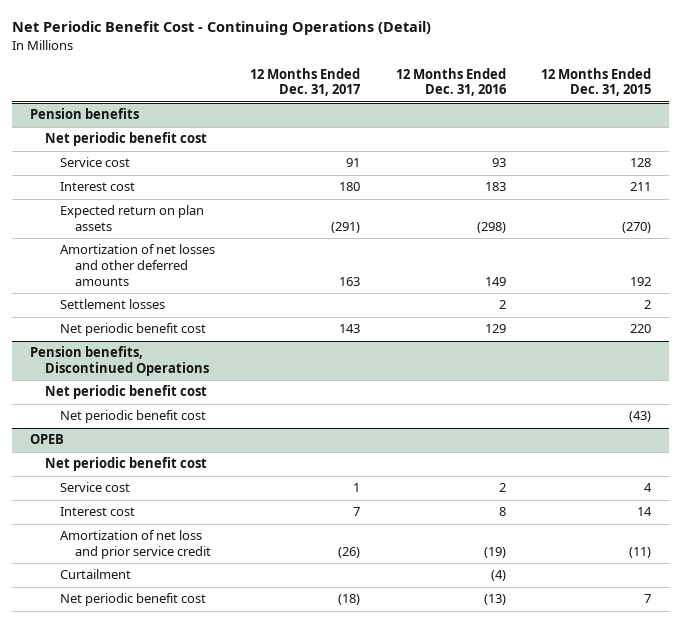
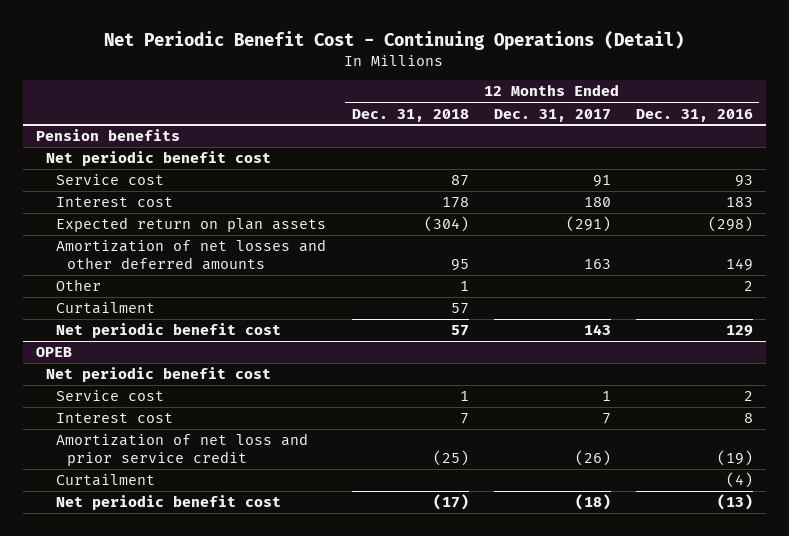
- | 12 Months Ended Dec. 31, 2017 | 12 Months Ended Dec. 31, 2016 | 12 Months Ended Dec. 31, 2015
+ | 12 Months Ended Dec. 31, 2018 | 12 Months Ended Dec. 31, 2017 | 12 Months Ended Dec. 31, 2016
@ Pension benefits
- Settlement losses | | 2 | 2
+ Other | 1 | | 2
+ Curtailment | 57 | |
- Pension benefits, Discontinued Operations
- Net periodic benefit cost
- Net periodic benefit cost | | | (43)

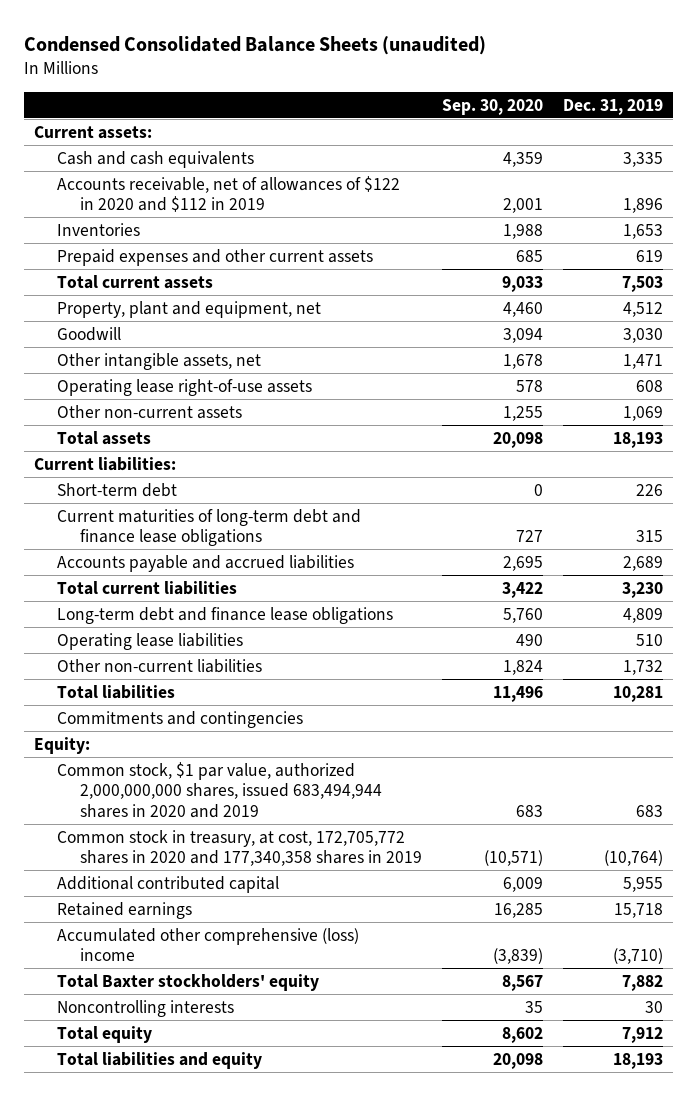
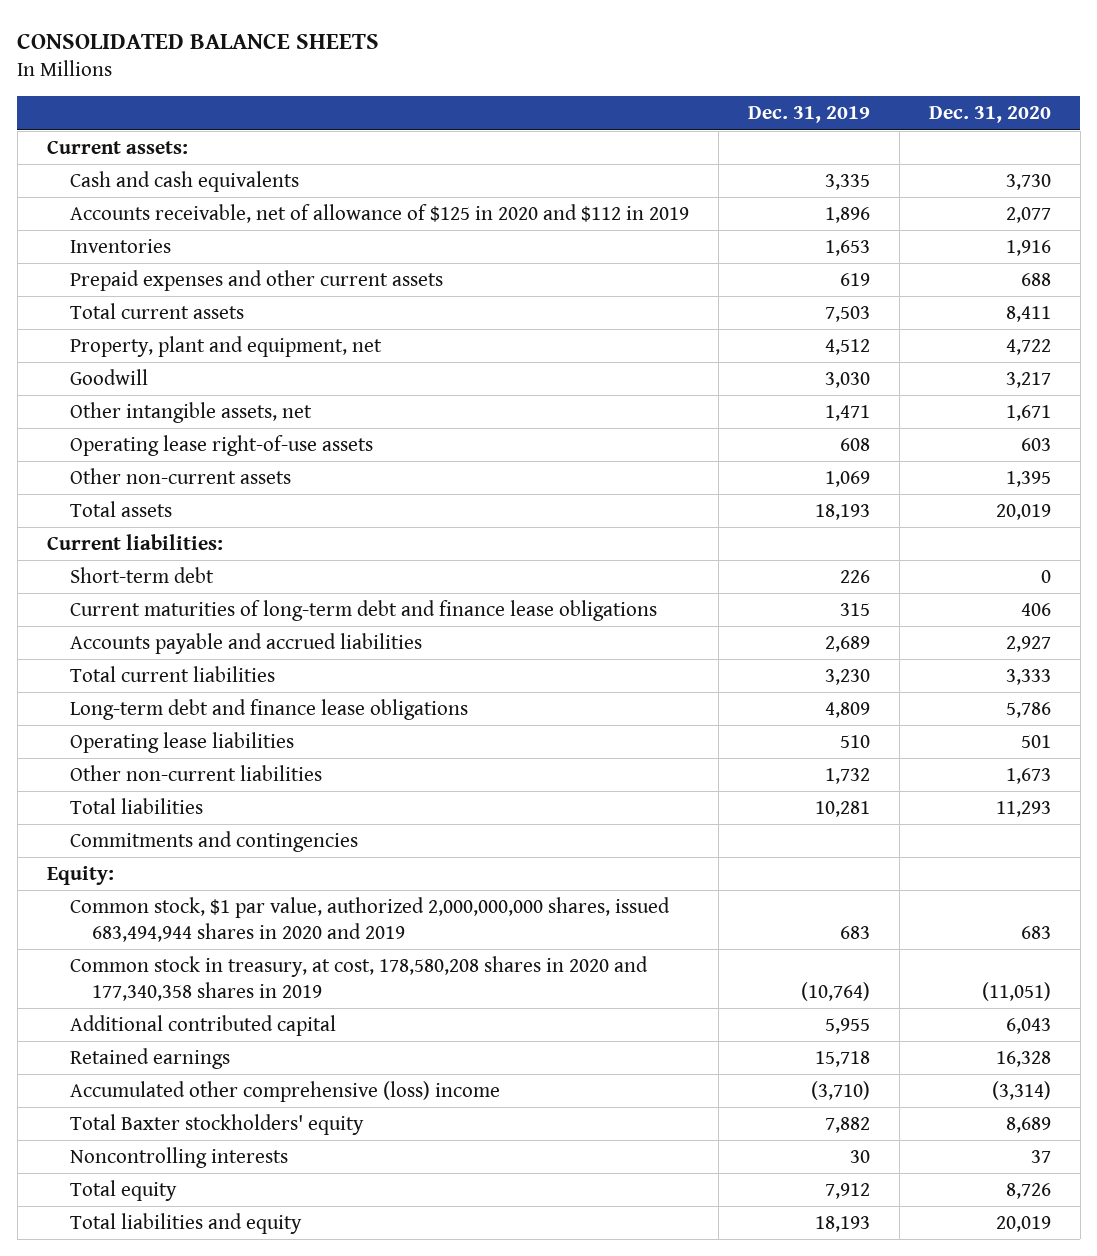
- Condensed Consolidated Balance Sheets (unaudited)
+ CONSOLIDATED BALANCE SHEETS
- | Sep. 30, 2020 | Dec. 31, 2019
+ | Dec. 31, 2019 | Dec. 31, 2020
- Accounts receivable, net of allowances of $122 in 2020 and $112 in 2019 | 2,001 | 1,896
+ Accounts receivable, net of allowance of $125 in 2020 and $112 in 2019 | 1,896 | 2,077
- Common stock in treasury, at cost, 172,705,772 shares in 2020 and 177,340,358 shares in 2019 | (10,571) | (10,764)
+ Common stock in treasury, at cost, 178,580,208 shares in 2020 and 177,340,358 shares in 2019 | (10,764) | (11,051)

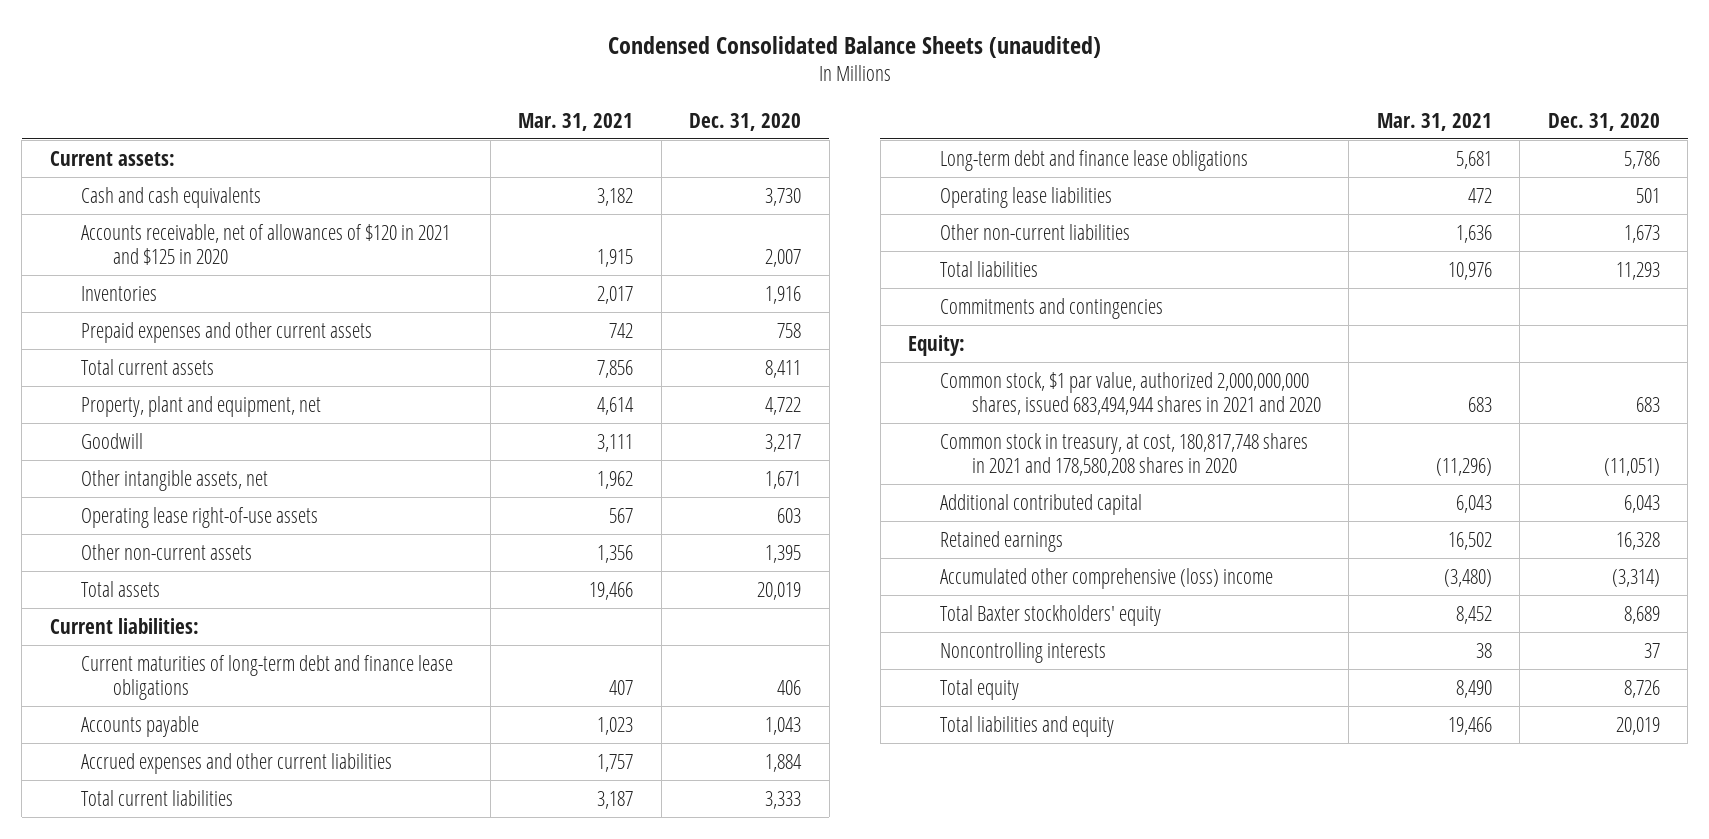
- CONSOLIDATED BALANCE SHEETS
+ Condensed Consolidated Balance Sheets (unaudited)
- | Dec. 31, 2019 | Dec. 31, 2020
+ | Mar. 31, 2021 | Dec. 31, 2020
- Accounts receivable, net of allowance of $125 in 2020 and $112 in 2019 | 1,896 | 2,077
+ Accounts receivable, net of allowances of $120 in 2021 and $125 in 2020 | 1,915 | 2,007
- Prepaid expenses and other current assets | 619 | 688
+ Prepaid expenses and other current assets | 742 | 758
- Short-term debt | 226 | 0
- Accounts payable and accrued liabilities | 2,689 | 2,927
+ Accounts payable | 1,023 | 1,043
+ Accrued expenses and other current liabilities | 1,757 | 1,884
- Common stock, $1 par value, authorized 2,000,000,000 shares, issued 683,494,944 shares in 2020 and 2019 | 683 | 683
- Common stock in treasury, at cost, 178,580,208 shares in 2020 and 177,340,358 shares in 2019 | (10,764) | (11,051)
+ Common stock, $1 par value, authorized 2,000,000,000 shares, issued 683,494,944 shares in 2021 and 2020 | 683 | 683
+ Common stock in treasury, at cost, 180,817,748 shares in 2021 and 178,580,208 shares in 2020 | (11,296) | (11,051)

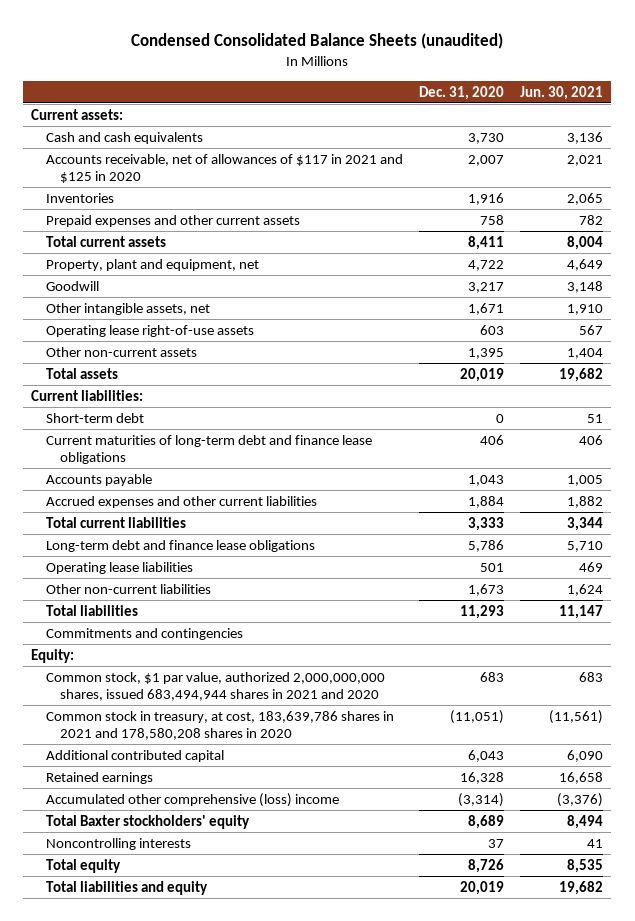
- | Mar. 31, 2021 | Dec. 31, 2020
+ | Dec. 31, 2020 | Jun. 30, 2021
- Accounts receivable, net of allowances of $120 in 2021 and $125 in 2020 | 1,915 | 2,007
+ Accounts receivable, net of allowances of $117 in 2021 and $125 in 2020 | 2,007 | 2,021
+ Short-term debt | 0 | 51
- Common stock in treasury, at cost, 180,817,748 shares in 2021 and 178,580,208 shares in 2020 | (11,296) | (11,051)
+ Common stock in treasury, at cost, 183,639,786 shares in 2021 and 178,580,208 shares in 2020 | (11,051) | (11,561)

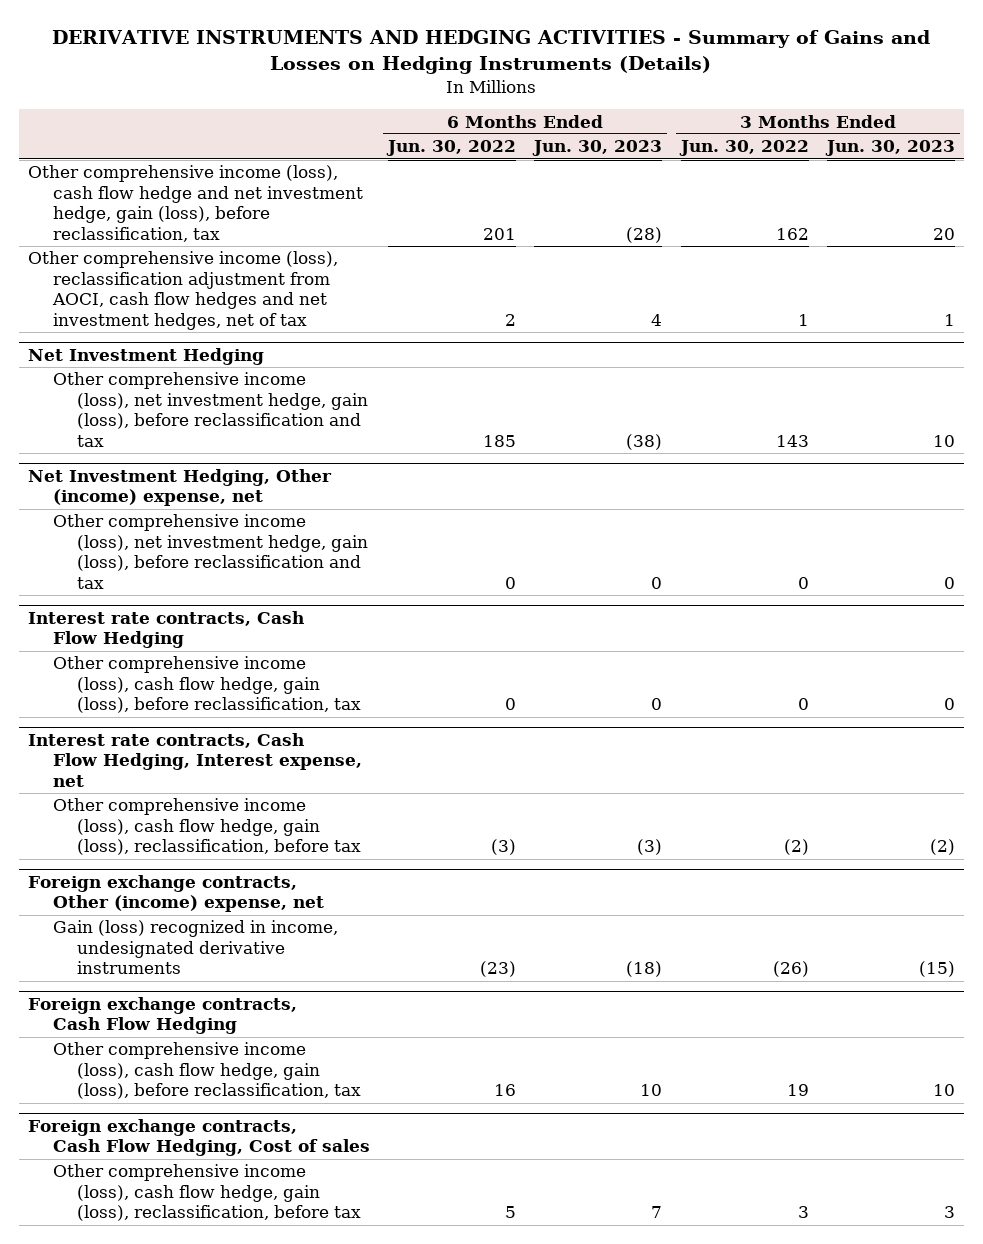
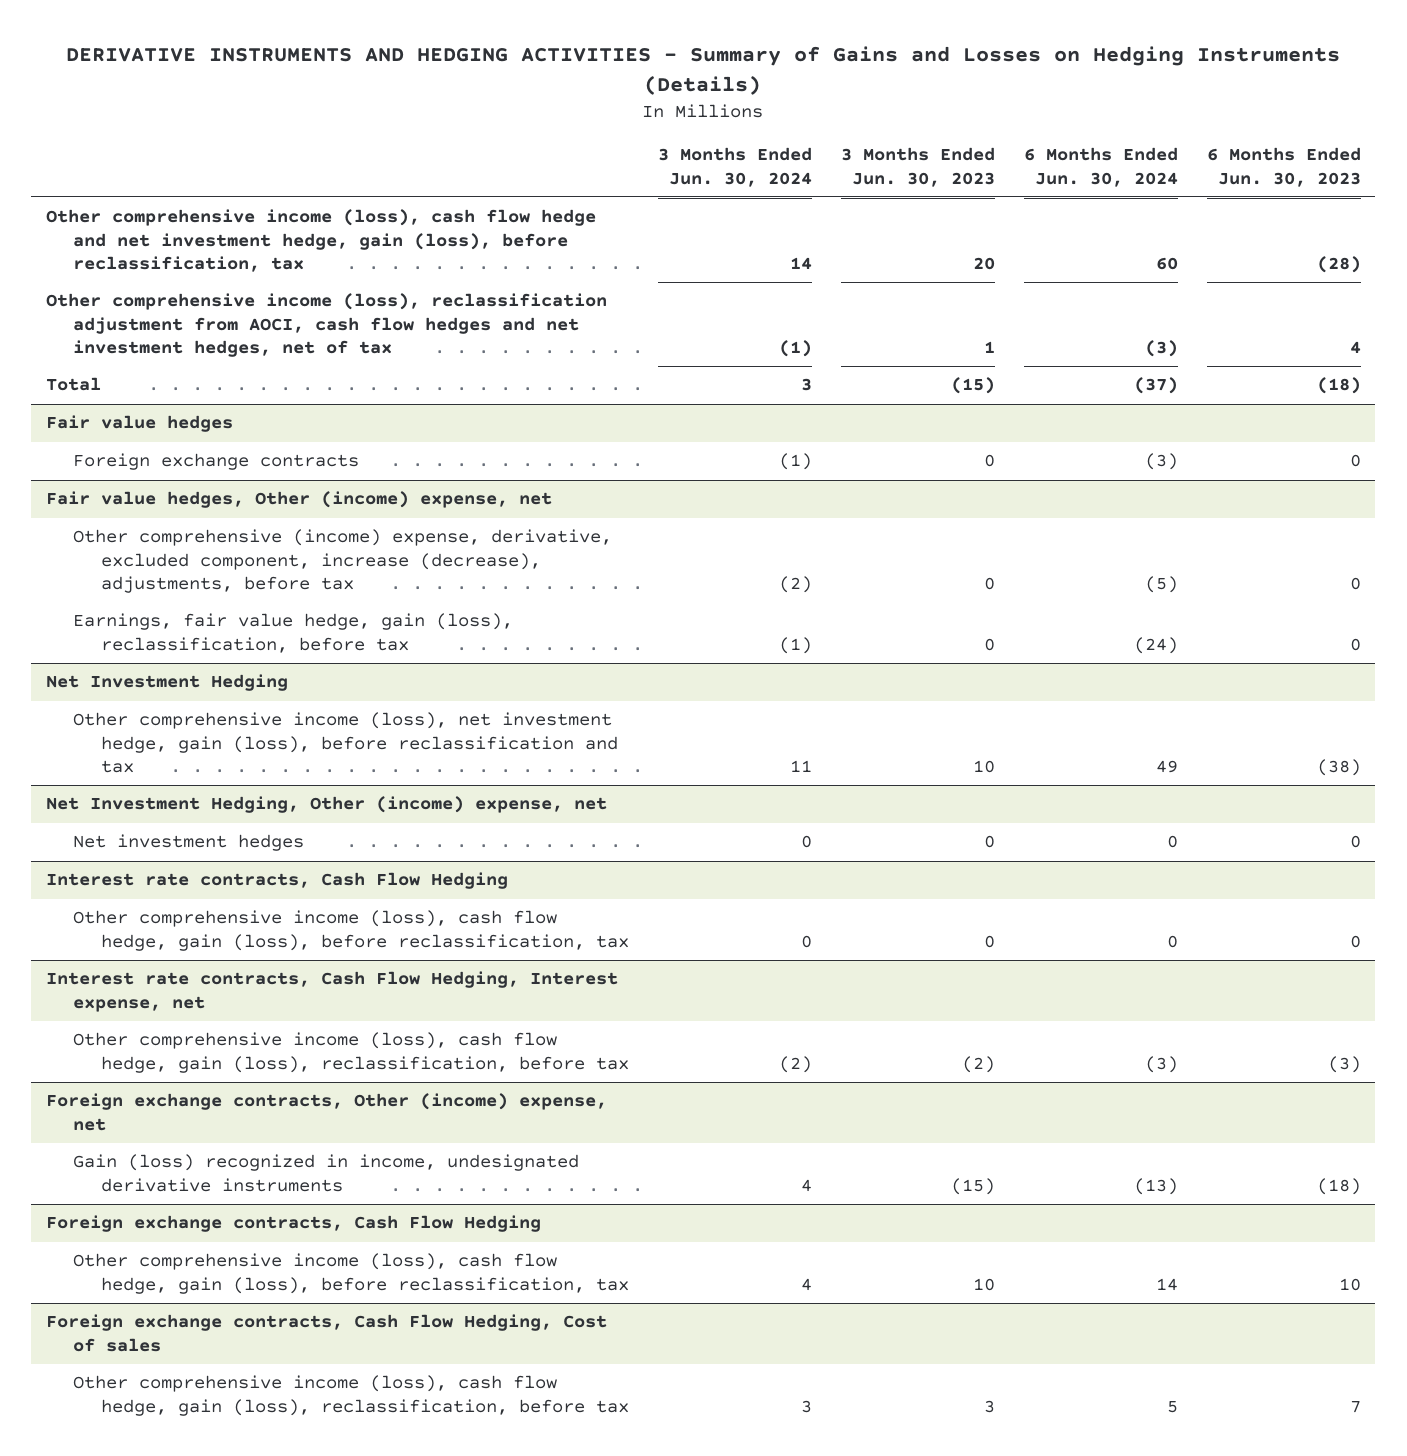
- | 6 Months Ended Jun. 30, 2022 | 6 Months Ended Jun. 30, 2023 | 3 Months Ended Jun. 30, 2022 | 3 Months Ended Jun. 30, 2023
+ | 3 Months Ended Jun. 30, 2024 | 3 Months Ended Jun. 30, 2023 | 6 Months Ended Jun. 30, 2024 | 6 Months Ended Jun. 30, 2023
+ Total | 3 | (15) | (37) | (18)
+ Fair value hedges
+ Foreign exchange contracts | (1) | 0 | (3) | 0
+ Fair value hedges, Other (income) expense, net
+ Other comprehensive (income) expense, derivative, excluded component, increase (decrease), adjustments, before tax | (2) | 0 | (5) | 0
+ Earnings, fair value hedge, gain (loss), reclassification, before tax | (1) | 0 | (24) | 0
@ Net Investment Hedging, Other (income) expense, net
- Other comprehensive income (loss), net investment hedge, gain (loss), before reclassification and tax | 0 | 0 | 0 | 0
+ Net investment hedges | 0 | 0 | 0 | 0

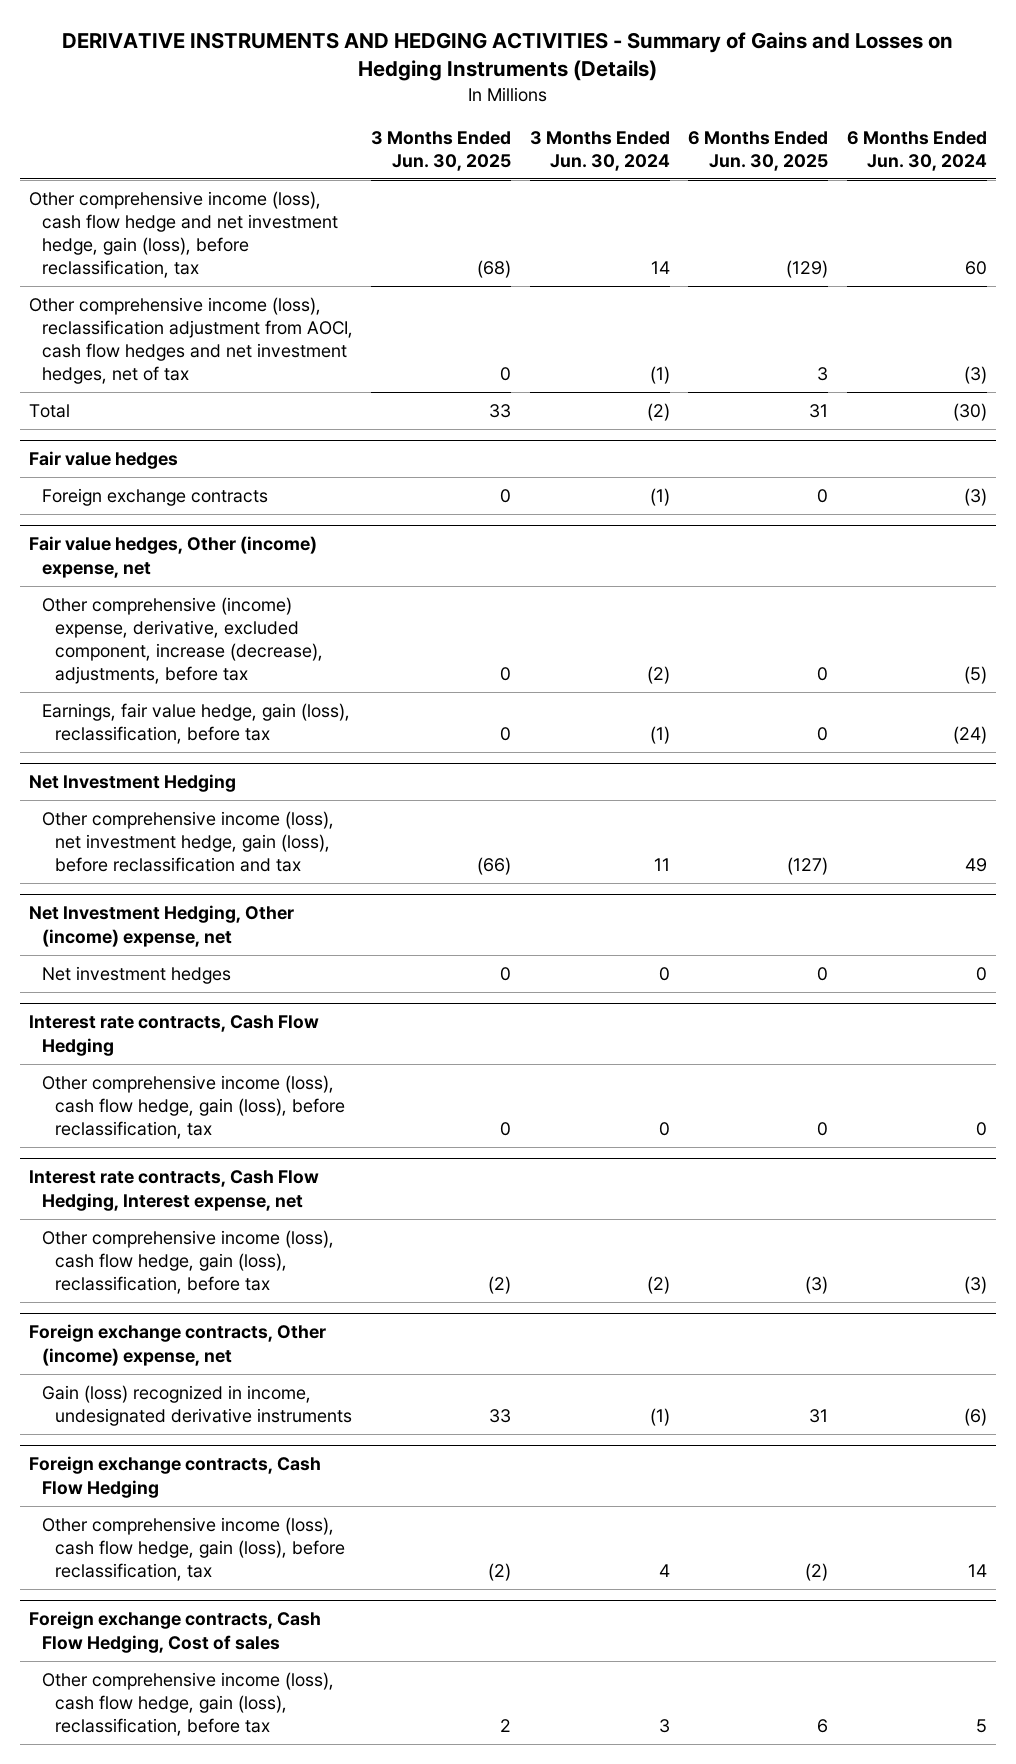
- | 3 Months Ended Jun. 30, 2024 | 3 Months Ended Jun. 30, 2023 | 6 Months Ended Jun. 30, 2024 | 6 Months Ended Jun. 30, 2023
+ | 3 Months Ended Jun. 30, 2025 | 3 Months Ended Jun. 30, 2024 | 6 Months Ended Jun. 30, 2025 | 6 Months Ended Jun. 30, 2024
- Total | 3 | (15) | (37) | (18)
+ Total | 33 | (2) | 31 | (30)
@ Foreign exchange contracts, Other (income) expense, net
- Gain (loss) recognized in income, undesignated derivative instruments | 4 | (15) | (13) | (18)
+ Gain (loss) recognized in income, undesignated derivative instruments | 33 | (1) | 31 | (6)

